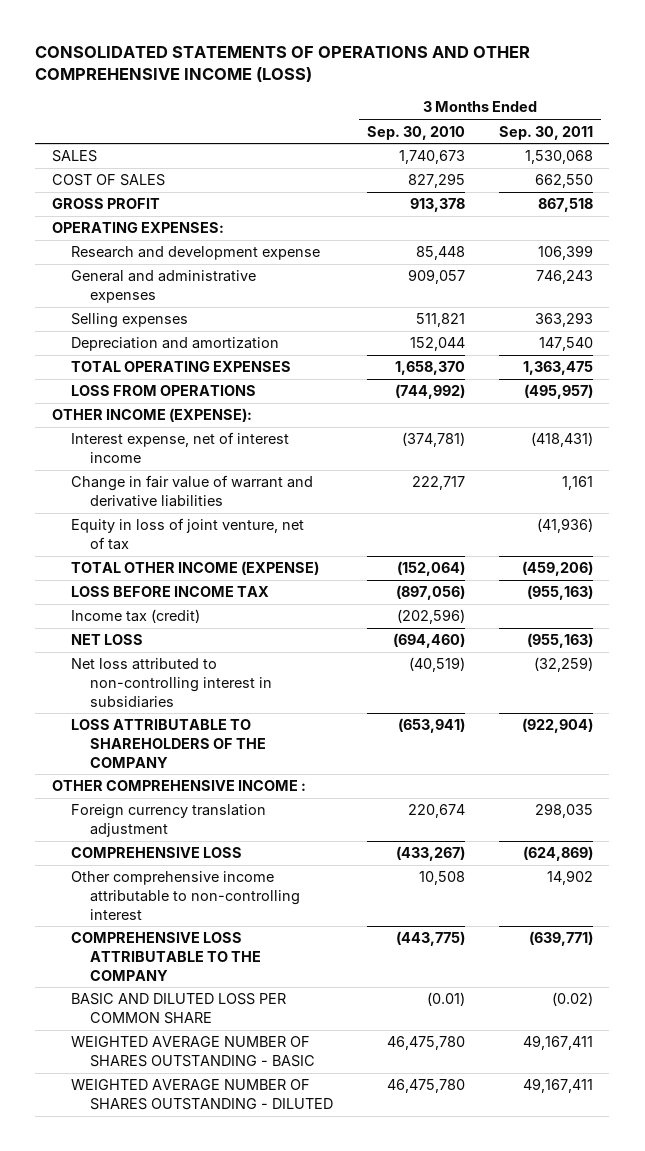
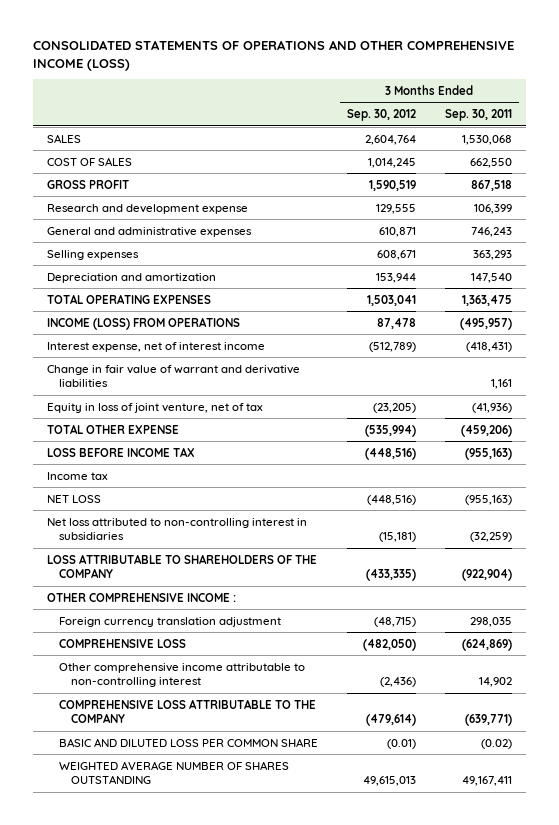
- | 3 Months Ended Sep. 30, 2010 | 3 Months Ended Sep. 30, 2011
+ | 3 Months Ended Sep. 30, 2012 | 3 Months Ended Sep. 30, 2011
- OPERATING EXPENSES:
- LOSS FROM OPERATIONS | (744,992) | (495,957)
- OTHER INCOME (EXPENSE):
+ INCOME (LOSS) FROM OPERATIONS | 87,478 | (495,957)
- TOTAL OTHER INCOME (EXPENSE) | (152,064) | (459,206)
+ TOTAL OTHER EXPENSE | (535,994) | (459,206)
- Income tax (credit) | (202,596) |
+ Income tax
- WEIGHTED AVERAGE NUMBER OF SHARES OUTSTANDING - BASIC | 46,475,780 | 49,167,411
- WEIGHTED AVERAGE NUMBER OF SHARES OUTSTANDING - DILUTED | 46,475,780 | 49,167,411
+ WEIGHTED AVERAGE NUMBER OF SHARES OUTSTANDING | 49,615,013 | 49,167,411

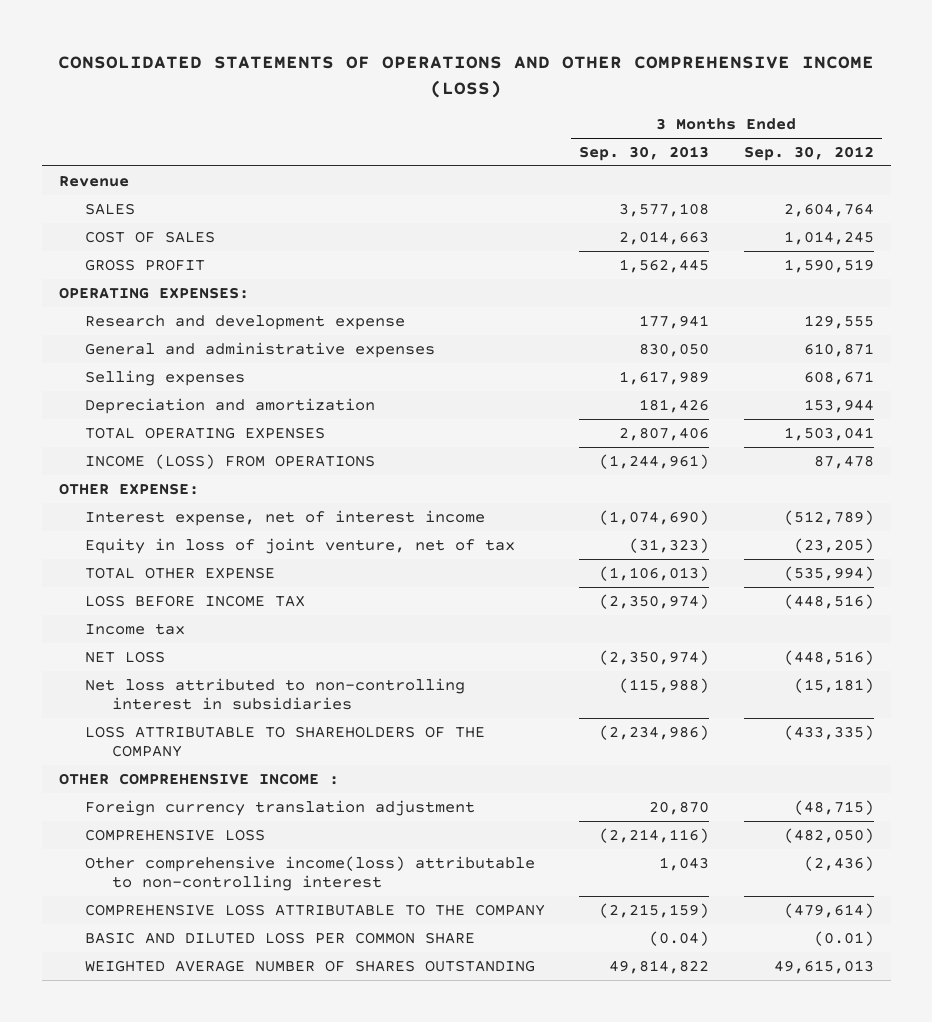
- | 3 Months Ended Sep. 30, 2012 | 3 Months Ended Sep. 30, 2011
+ | 3 Months Ended Sep. 30, 2013 | 3 Months Ended Sep. 30, 2012
+ Revenue
+ OPERATING EXPENSES:
+ OTHER EXPENSE:
- Change in fair value of warrant and derivative liabilities | | 1,161
- Other comprehensive income attributable to non-controlling interest | (2,436) | 14,902
+ Other comprehensive income(loss) attributable to non-controlling interest | 1,043 | (2,436)

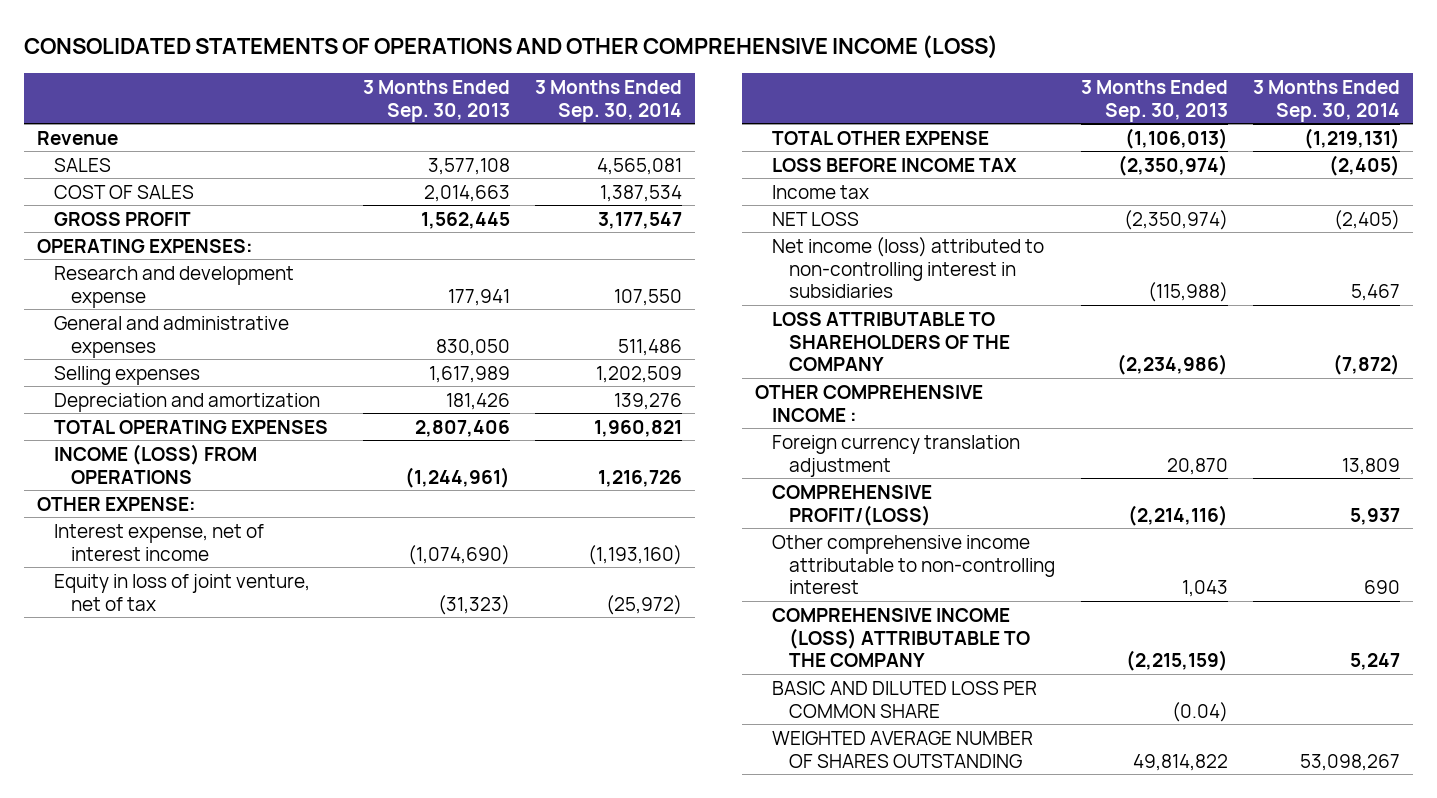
- | 3 Months Ended Sep. 30, 2013 | 3 Months Ended Sep. 30, 2012
+ | 3 Months Ended Sep. 30, 2013 | 3 Months Ended Sep. 30, 2014
- Net loss attributed to non-controlling interest in subsidiaries | (115,988) | (15,181)
+ Net income (loss) attributed to non-controlling interest in subsidiaries | (115,988) | 5,467
- COMPREHENSIVE LOSS | (2,214,116) | (482,050)
- Other comprehensive income(loss) attributable to non-controlling interest | 1,043 | (2,436)
- COMPREHENSIVE LOSS ATTRIBUTABLE TO THE COMPANY | (2,215,159) | (479,614)
+ COMPREHENSIVE PROFIT/(LOSS) | (2,214,116) | 5,937
+ Other comprehensive income attributable to non-controlling interest | 1,043 | 690
+ COMPREHENSIVE INCOME (LOSS) ATTRIBUTABLE TO THE COMPANY | (2,215,159) | 5,247

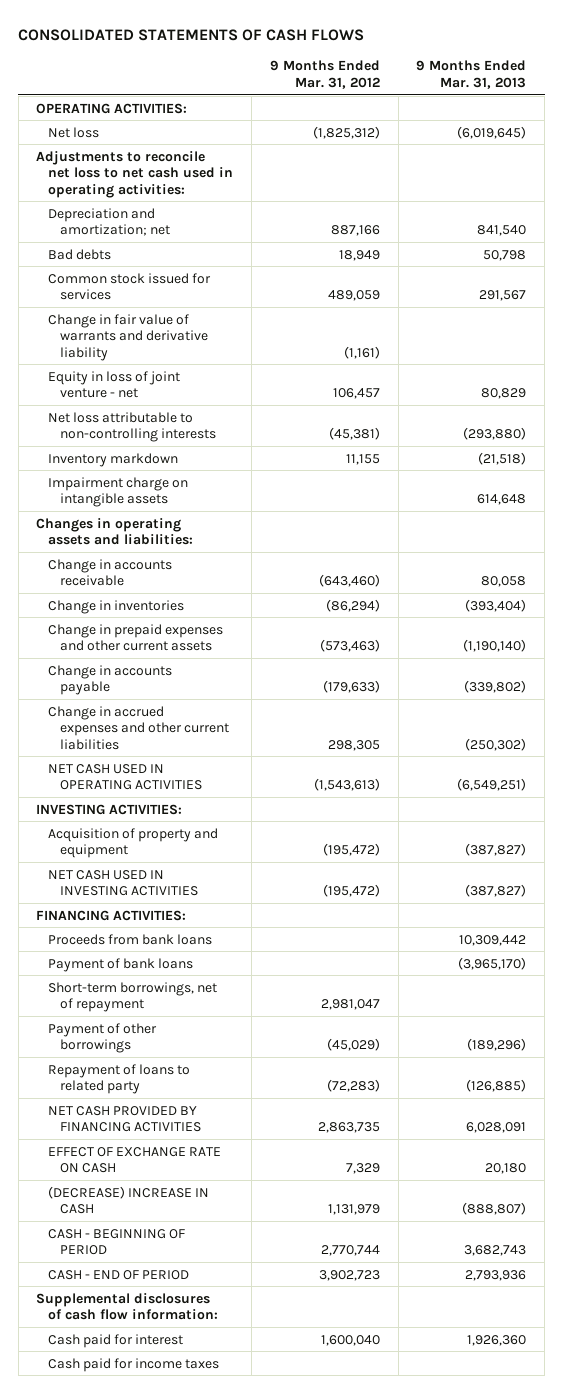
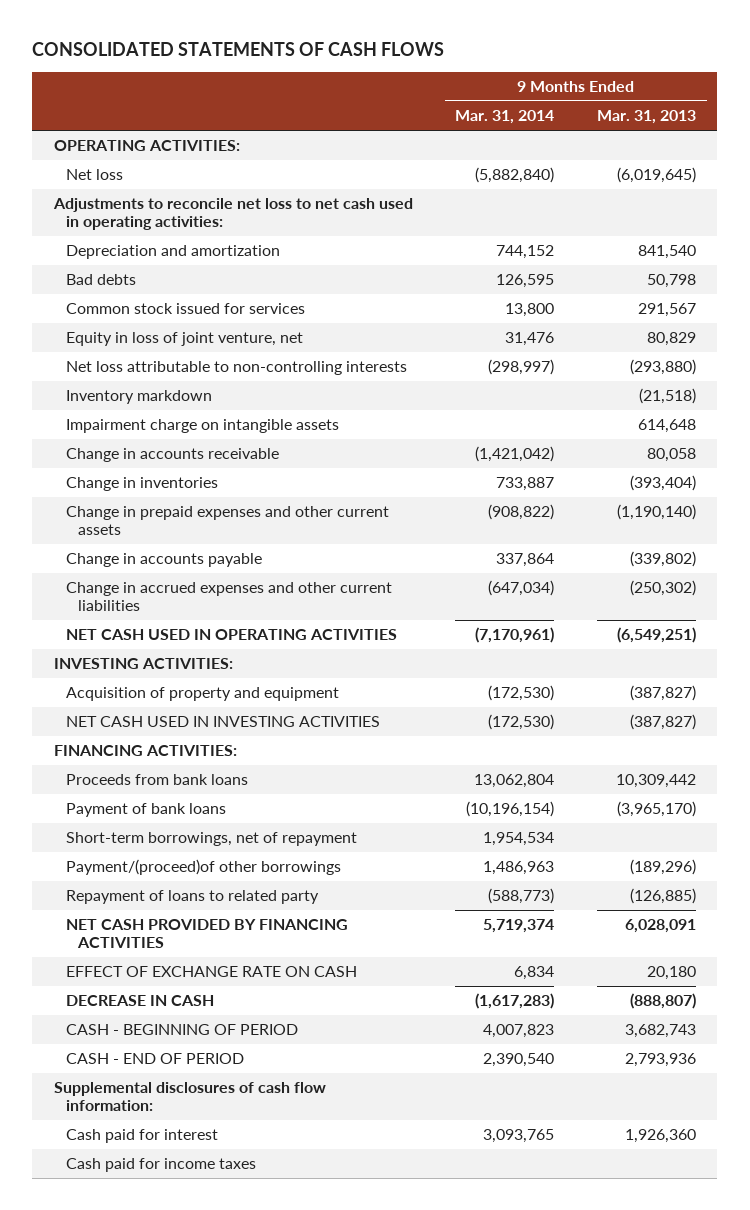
- | 9 Months Ended Mar. 31, 2012 | 9 Months Ended Mar. 31, 2013
+ | 9 Months Ended Mar. 31, 2014 | 9 Months Ended Mar. 31, 2013
- Depreciation and amortization; net | 887,166 | 841,540
+ Depreciation and amortization | 744,152 | 841,540
- Change in fair value of warrants and derivative liability | (1,161) |
- Equity in loss of joint venture - net | 106,457 | 80,829
+ Equity in loss of joint venture, net | 31,476 | 80,829
- Changes in operating assets and liabilities:
- Payment of other borrowings | (45,029) | (189,296)
+ Payment/(proceed)of other borrowings | 1,486,963 | (189,296)
- (DECREASE) INCREASE IN CASH | 1,131,979 | (888,807)
+ DECREASE IN CASH | (1,617,283) | (888,807)

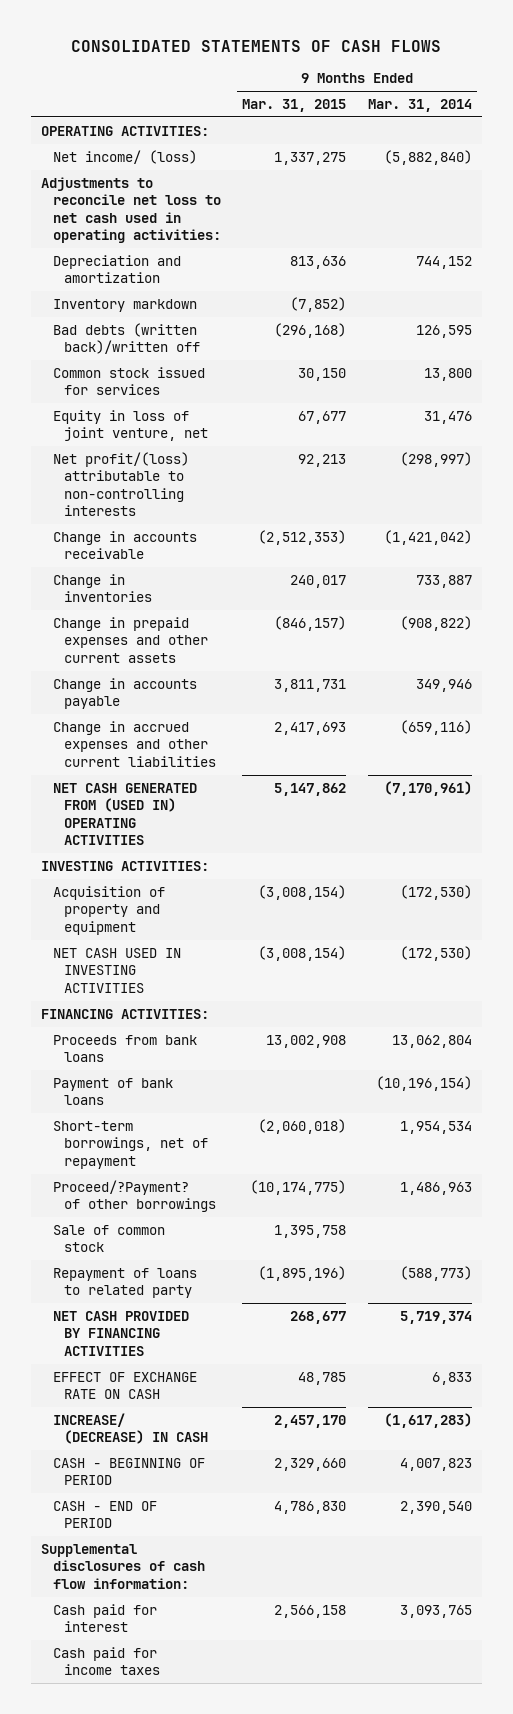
- | 9 Months Ended Mar. 31, 2014 | 9 Months Ended Mar. 31, 2013
+ | 9 Months Ended Mar. 31, 2015 | 9 Months Ended Mar. 31, 2014
- Net loss | (5,882,840) | (6,019,645)
+ Net income/ (loss) | 1,337,275 | (5,882,840)
- Bad debts | 126,595 | 50,798
moved up: Inventory markdown | (7,852) |
+ Bad debts (written back)/written off | (296,168) | 126,595
- Net loss attributable to non-controlling interests | (298,997) | (293,880)
- Impairment charge on intangible assets | | 614,648
+ Net profit/(loss) attributable to non-controlling interests | 92,213 | (298,997)
- Change in accounts payable | 337,864 | (339,802)
- Change in accrued expenses and other current liabilities | (647,034) | (250,302)
- NET CASH USED IN OPERATING ACTIVITIES | (7,170,961) | (6,549,251)
+ Change in accounts payable | 3,811,731 | 349,946
+ Change in accrued expenses and other current liabilities | 2,417,693 | (659,116)
+ NET CASH GENERATED FROM (USED IN) OPERATING ACTIVITIES | 5,147,862 | (7,170,961)
- Payment/(proceed)of other borrowings | 1,486,963 | (189,296)
+ Proceed/?Payment? of other borrowings | (10,174,775) | 1,486,963
+ Sale of common stock | 1,395,758 |
- EFFECT OF EXCHANGE RATE ON CASH | 6,834 | 20,180
- DECREASE IN CASH | (1,617,283) | (888,807)
+ EFFECT OF EXCHANGE RATE ON CASH | 48,785 | 6,833
+ INCREASE/ (DECREASE) IN CASH | 2,457,170 | (1,617,283)

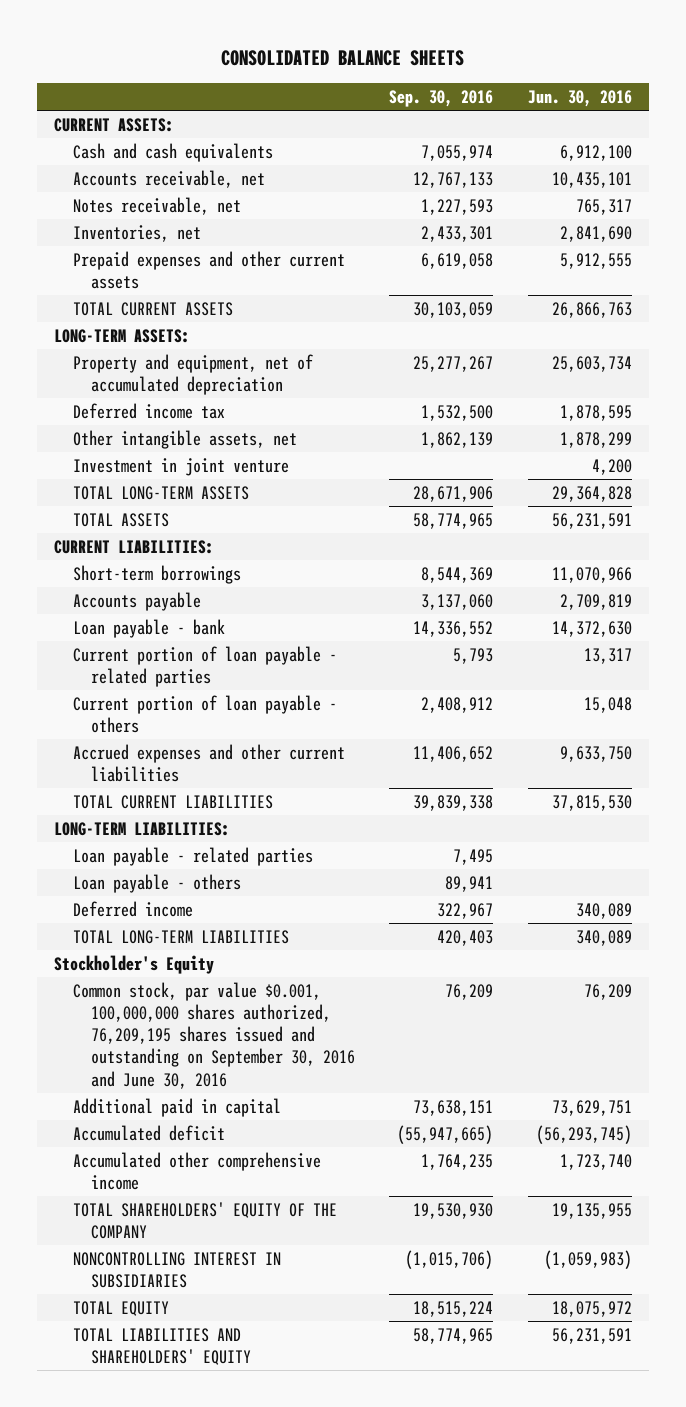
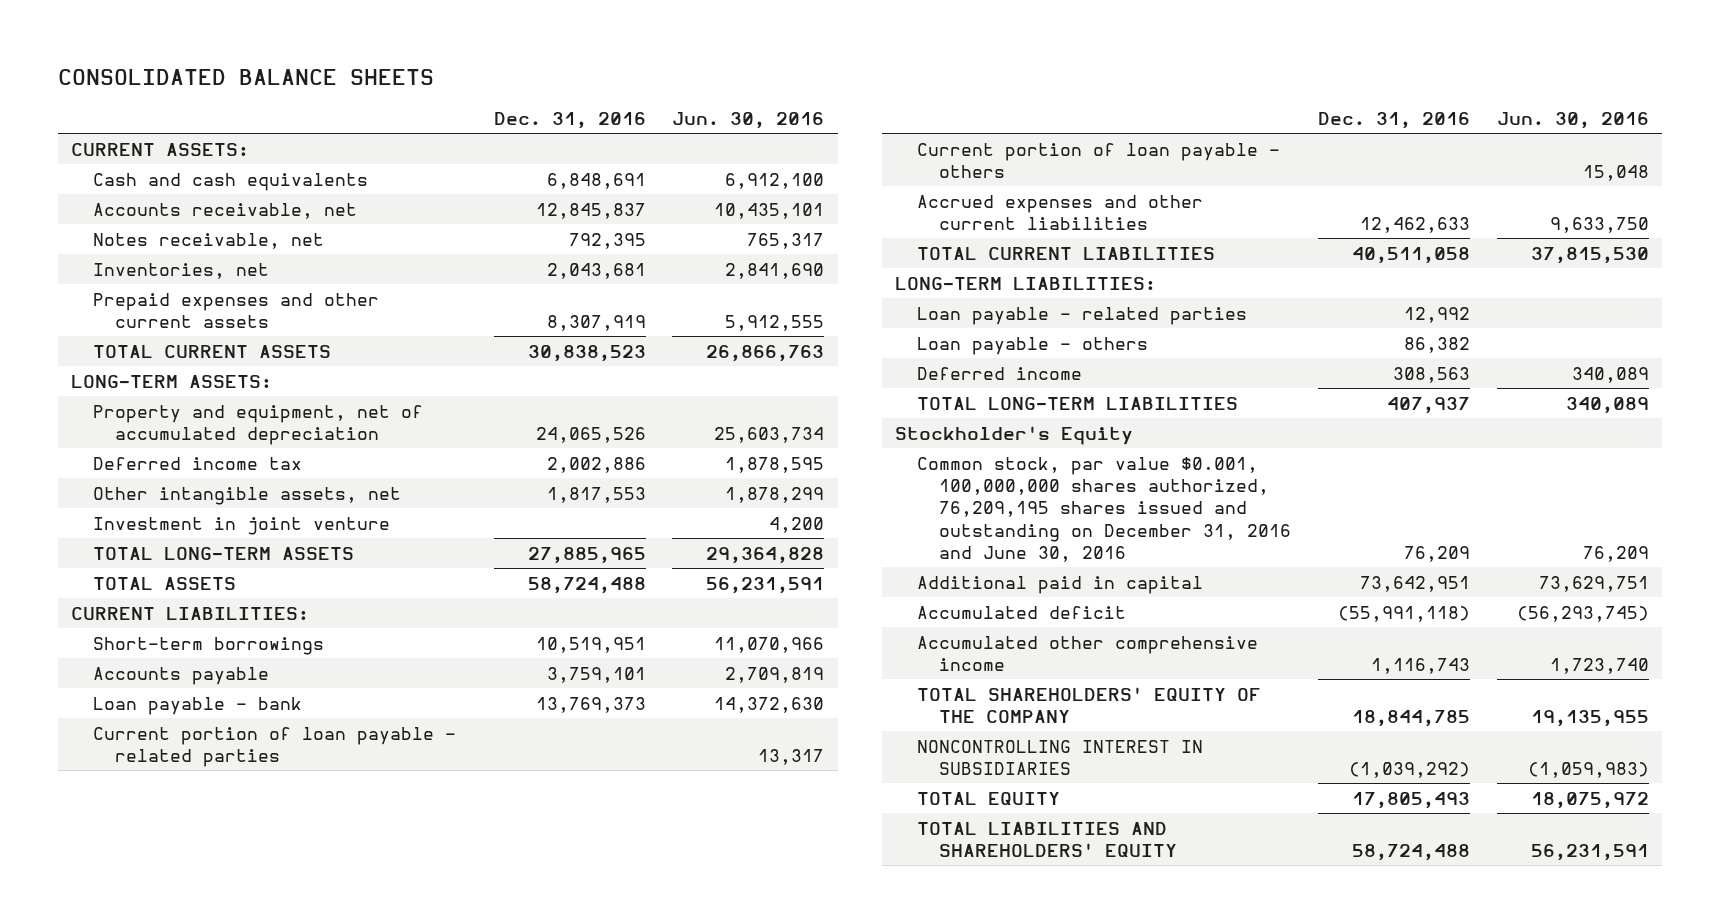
- | Sep. 30, 2016 | Jun. 30, 2016
+ | Dec. 31, 2016 | Jun. 30, 2016
- Common stock, par value $0.001, 100,000,000 shares authorized, 76,209,195 shares issued and outstanding on September 30, 2016 and June 30, 2016 | 76,209 | 76,209
+ Common stock, par value $0.001, 100,000,000 shares authorized, 76,209,195 shares issued and outstanding on December 31, 2016 and June 30, 2016 | 76,209 | 76,209

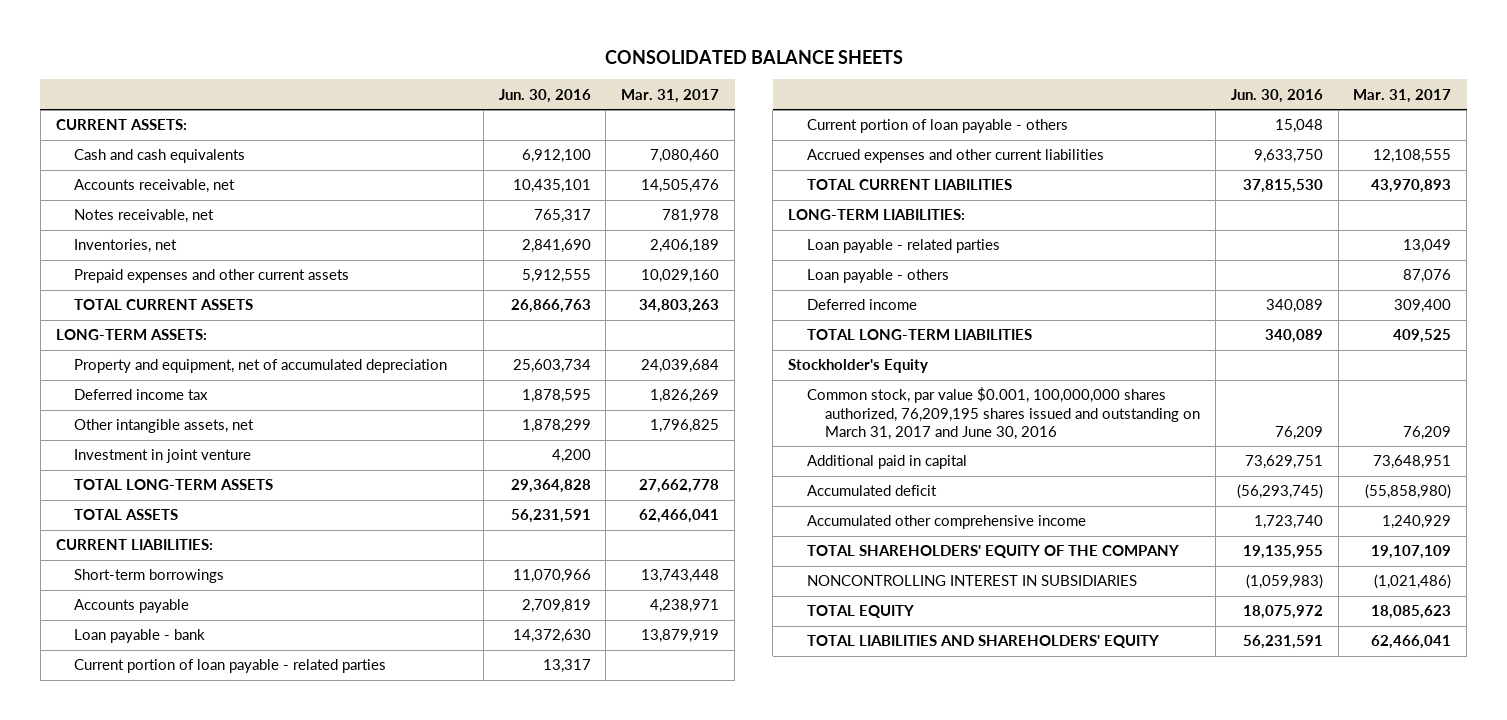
- | Dec. 31, 2016 | Jun. 30, 2016
+ | Jun. 30, 2016 | Mar. 31, 2017
- Common stock, par value $0.001, 100,000,000 shares authorized, 76,209,195 shares issued and outstanding on December 31, 2016 and June 30, 2016 | 76,209 | 76,209
+ Common stock, par value $0.001, 100,000,000 shares authorized, 76,209,195 shares issued and outstanding on March 31, 2017 and June 30, 2016 | 76,209 | 76,209

